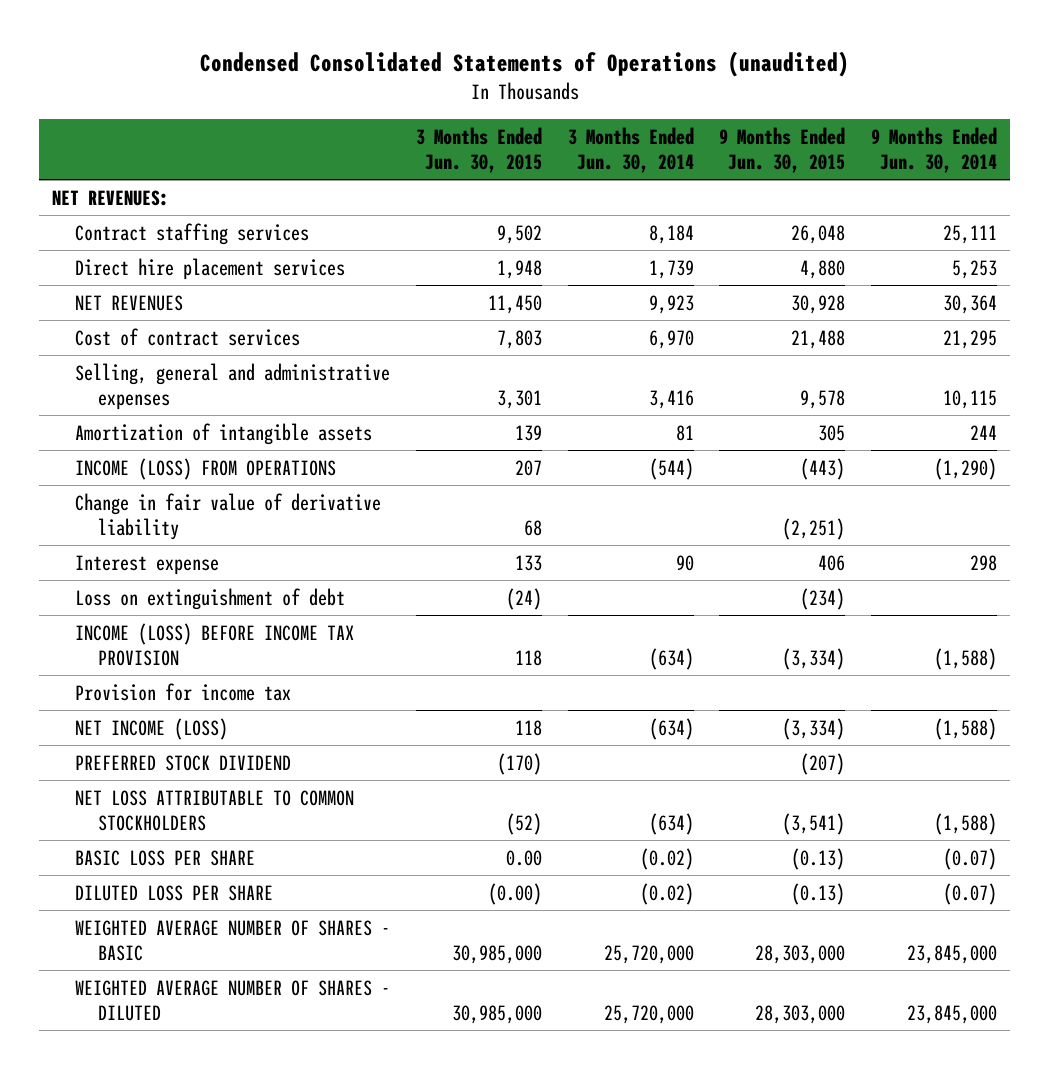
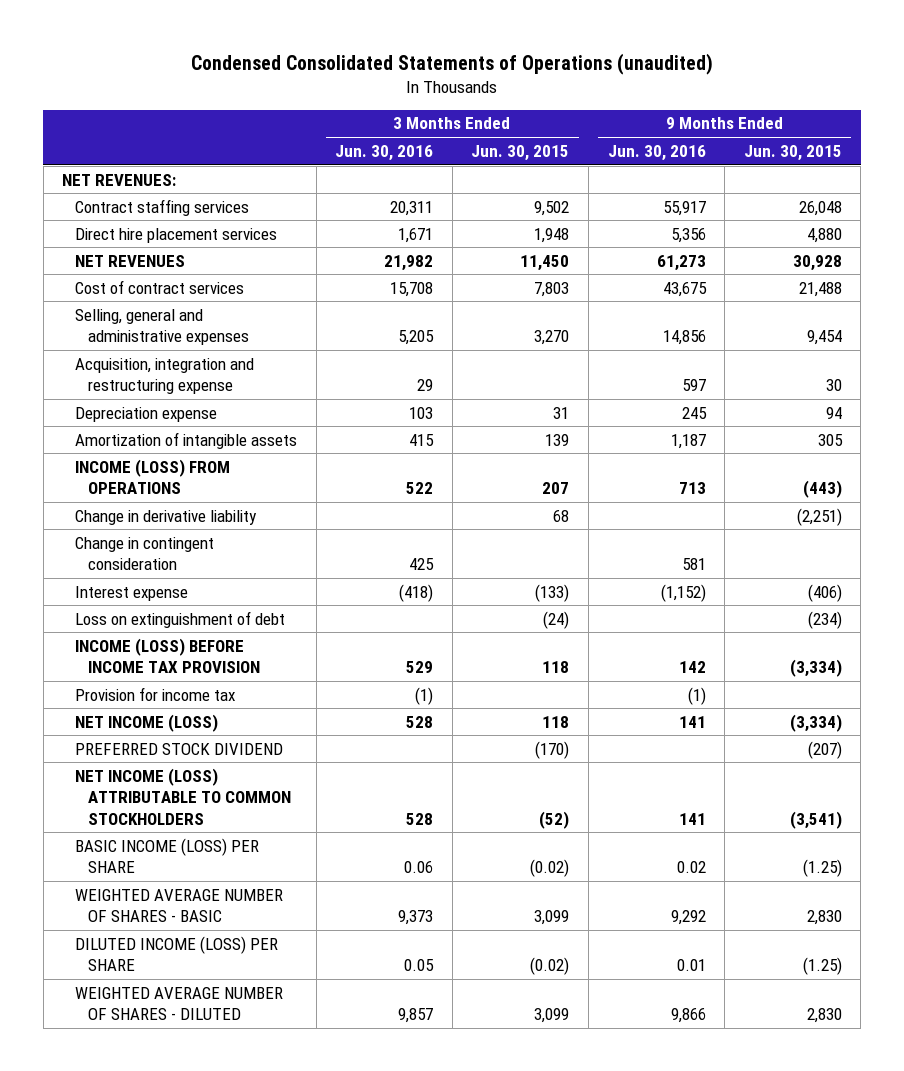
- | 3 Months Ended Jun. 30, 2015 | 3 Months Ended Jun. 30, 2014 | 9 Months Ended Jun. 30, 2015 | 9 Months Ended Jun. 30, 2014
+ | 3 Months Ended Jun. 30, 2016 | 3 Months Ended Jun. 30, 2015 | 9 Months Ended Jun. 30, 2016 | 9 Months Ended Jun. 30, 2015
- Selling, general and administrative expenses | 3,301 | 3,416 | 9,578 | 10,115
+ Selling, general and administrative expenses | 5,205 | 3,270 | 14,856 | 9,454
+ Acquisition, integration and restructuring expense | 29 | | 597 | 30
+ Depreciation expense | 103 | 31 | 245 | 94
- Change in fair value of derivative liability | 68 | | (2,251) |
- Interest expense | 133 | 90 | 406 | 298
+ Change in derivative liability | | 68 | | (2,251)
+ Change in contingent consideration | 425 | | 581 |
+ Interest expense | (418) | (133) | (1,152) | (406)
- NET LOSS ATTRIBUTABLE TO COMMON STOCKHOLDERS | (52) | (634) | (3,541) | (1,588)
- BASIC LOSS PER SHARE | 0.00 | (0.02) | (0.13) | (0.07)
- DILUTED LOSS PER SHARE | (0.00) | (0.02) | (0.13) | (0.07)
- WEIGHTED AVERAGE NUMBER OF SHARES - BASIC | 30,985,000 | 25,720,000 | 28,303,000 | 23,845,000
- WEIGHTED AVERAGE NUMBER OF SHARES - DILUTED | 30,985,000 | 25,720,000 | 28,303,000 | 23,845,000
+ NET INCOME (LOSS) ATTRIBUTABLE TO COMMON STOCKHOLDERS | 528 | (52) | 141 | (3,541)
+ BASIC INCOME (LOSS) PER SHARE | 0.06 | (0.02) | 0.02 | (1.25)
+ WEIGHTED AVERAGE NUMBER OF SHARES - BASIC | 9,373 | 3,099 | 9,292 | 2,830
+ DILUTED INCOME (LOSS) PER SHARE | 0.05 | (0.02) | 0.01 | (1.25)
+ WEIGHTED AVERAGE NUMBER OF SHARES - DILUTED | 9,857 | 3,099 | 9,866 | 2,830

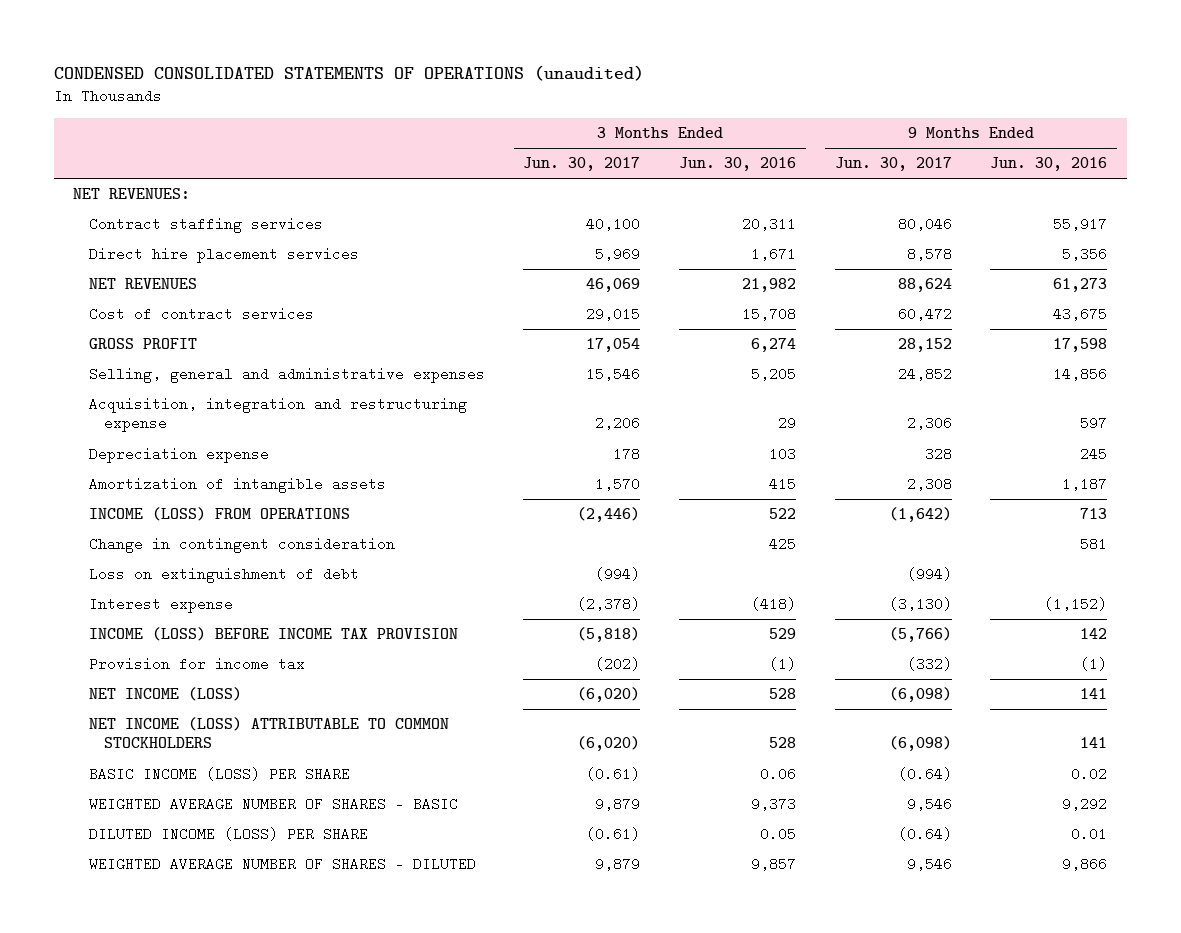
- Condensed Consolidated Statements of Operations (unaudited)
+ CONDENSED CONSOLIDATED STATEMENTS OF OPERATIONS (unaudited)
- | 3 Months Ended Jun. 30, 2016 | 3 Months Ended Jun. 30, 2015 | 9 Months Ended Jun. 30, 2016 | 9 Months Ended Jun. 30, 2015
+ | 3 Months Ended Jun. 30, 2017 | 3 Months Ended Jun. 30, 2016 | 9 Months Ended Jun. 30, 2017 | 9 Months Ended Jun. 30, 2016
+ GROSS PROFIT | 17,054 | 6,274 | 28,152 | 17,598
- Change in derivative liability | | 68 | | (2,251)
moved down: Interest expense | (2,378) | (418) | (3,130) | (1,152)
- PREFERRED STOCK DIVIDEND | | (170) | | (207)

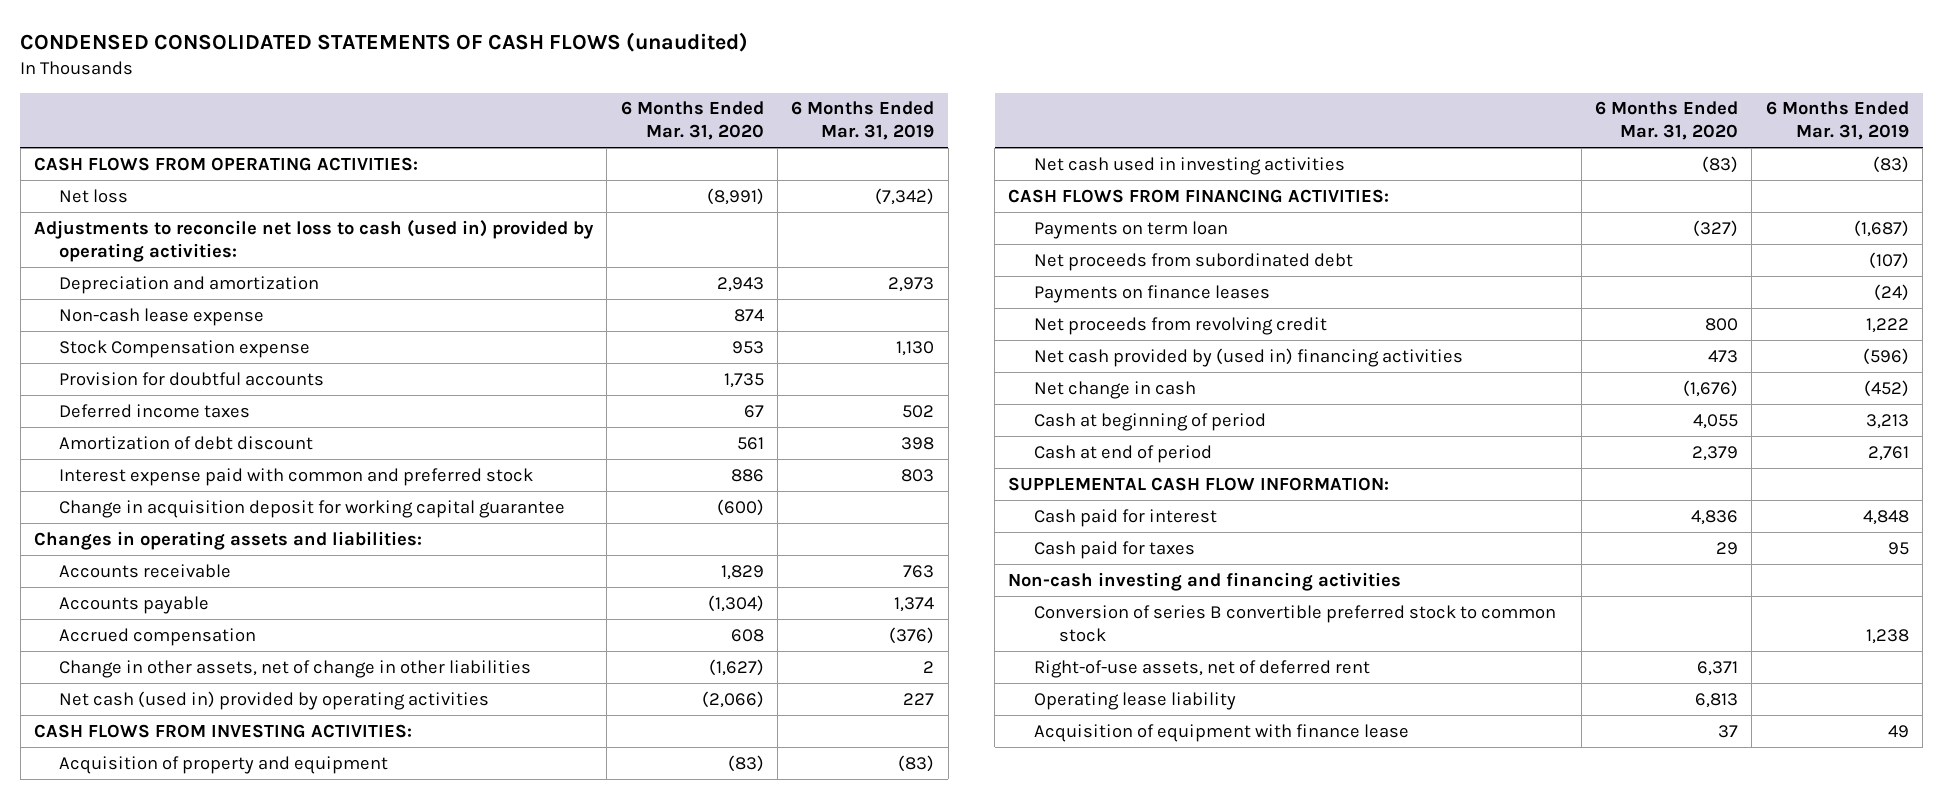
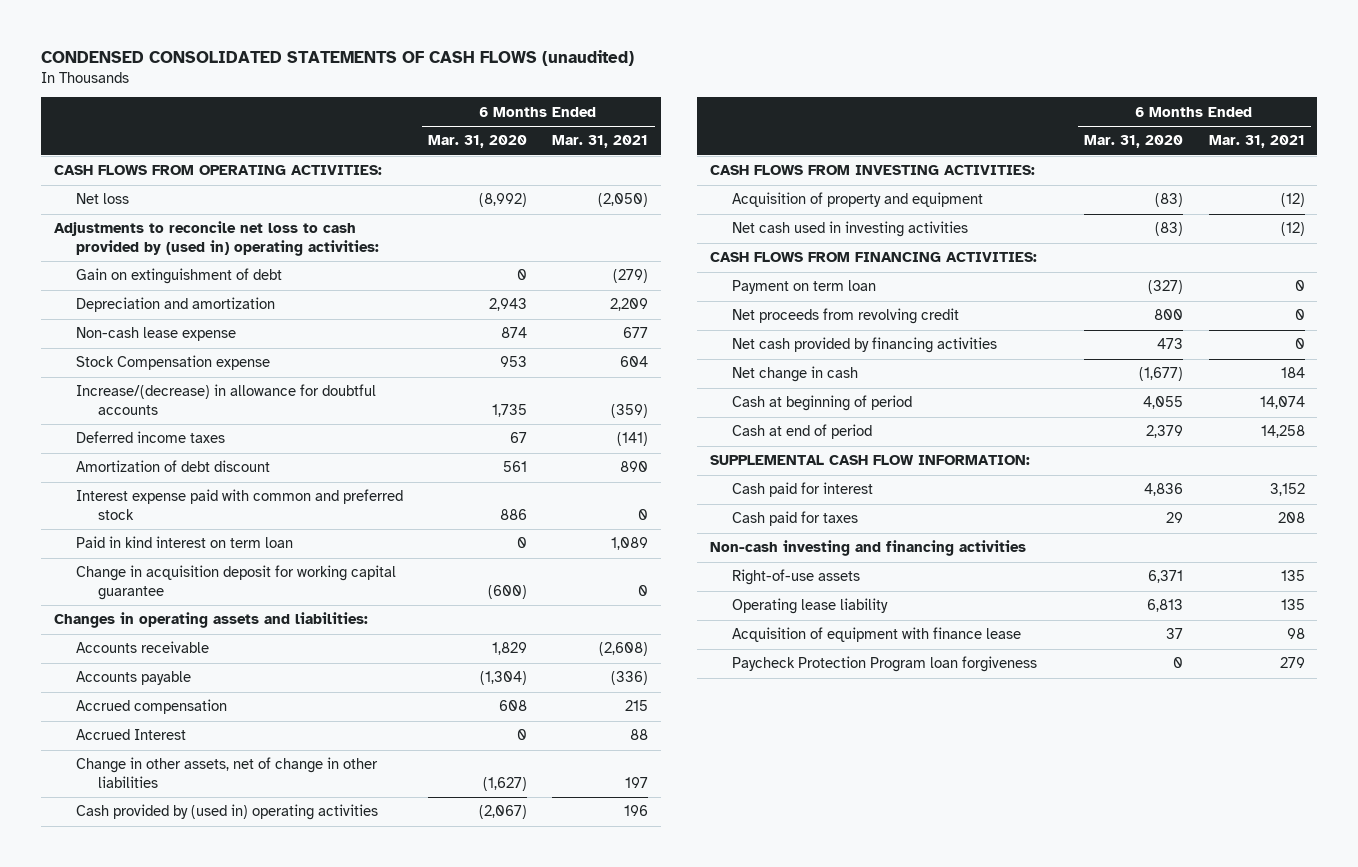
- | 6 Months Ended Mar. 31, 2020 | 6 Months Ended Mar. 31, 2019
+ | 6 Months Ended Mar. 31, 2020 | 6 Months Ended Mar. 31, 2021
- Net loss | (8,991) | (7,342)
- Adjustments to reconcile net loss to cash (used in) provided by operating activities:
+ Net loss | (8,992) | (2,050)
+ Adjustments to reconcile net loss to cash provided by (used in) operating activities:
+ Gain on extinguishment of debt | 0 | (279)
- Provision for doubtful accounts | 1,735 |
+ Increase/(decrease) in allowance for doubtful accounts | 1,735 | (359)
+ Paid in kind interest on term loan | 0 | 1,089
+ Accrued Interest | 0 | 88
- Net cash (used in) provided by operating activities | (2,066) | 227
+ Cash provided by (used in) operating activities | (2,067) | 196
- Payments on term loan | (327) | (1,687)
- Net proceeds from subordinated debt | | (107)
- Payments on finance leases | | (24)
+ Payment on term loan | (327) | 0
- Net cash provided by (used in) financing activities | 473 | (596)
- Net change in cash | (1,676) | (452)
+ Net cash provided by financing activities | 473 | 0
+ Net change in cash | (1,677) | 184
- Conversion of series B convertible preferred stock to common stock | | 1,238
- Right-of-use assets, net of deferred rent | 6,371 |
+ Right-of-use assets | 6,371 | 135
+ Paycheck Protection Program loan forgiveness | 0 | 279

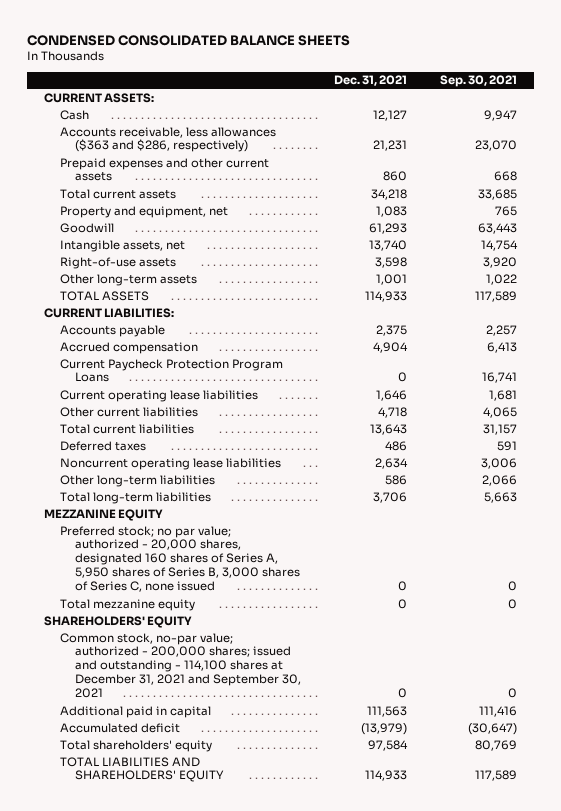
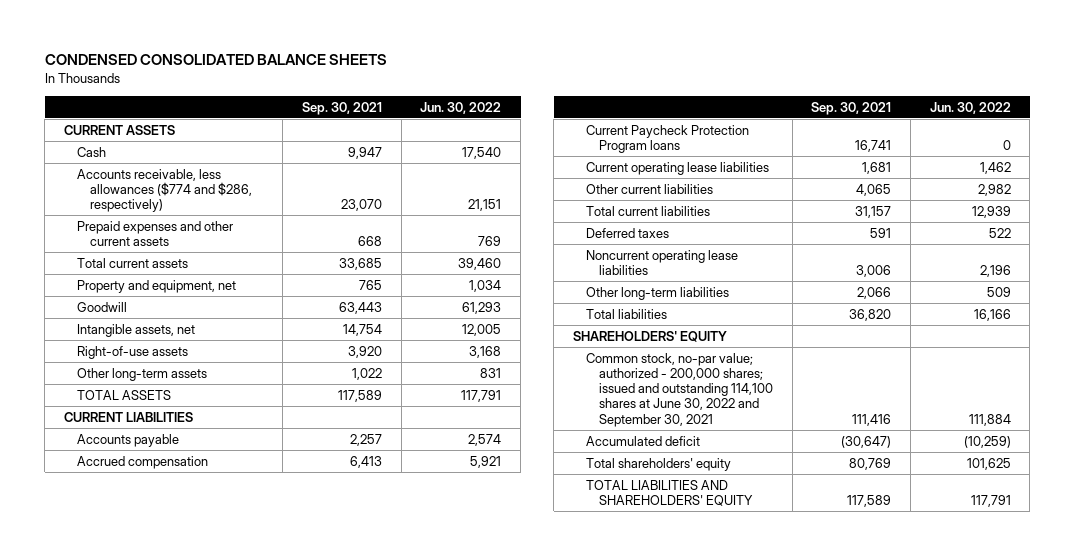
- | Dec. 31, 2021 | Sep. 30, 2021
+ | Sep. 30, 2021 | Jun. 30, 2022
- CURRENT ASSETS:
+ CURRENT ASSETS
- Accounts receivable, less allowances ($363 and $286, respectively) | 21,231 | 23,070
+ Accounts receivable, less allowances ($774 and $286, respectively) | 23,070 | 21,151
- CURRENT LIABILITIES:
+ CURRENT LIABILITIES
- Current Paycheck Protection Program Loans | 0 | 16,741
+ Current Paycheck Protection Program loans | 16,741 | 0
- Total long-term liabilities | 3,706 | 5,663
- MEZZANINE EQUITY
- Preferred stock; no par value; authorized - 20,000 shares, designated 160 shares of Series A, 5,950 shares of Series B, 3,000 shares of Series C, none issued | 0 | 0
- Total mezzanine equity | 0 | 0
+ Total liabilities | 36,820 | 16,166
- Common stock, no-par value; authorized - 200,000 shares; issued and outstanding - 114,100 shares at December 31, 2021 and September 30, 2021 | 0 | 0
- Additional paid in capital | 111,563 | 111,416
+ Common stock, no-par value; authorized - 200,000 shares; issued and outstanding 114,100 shares at June 30, 2022 and September 30, 2021 | 111,416 | 111,884

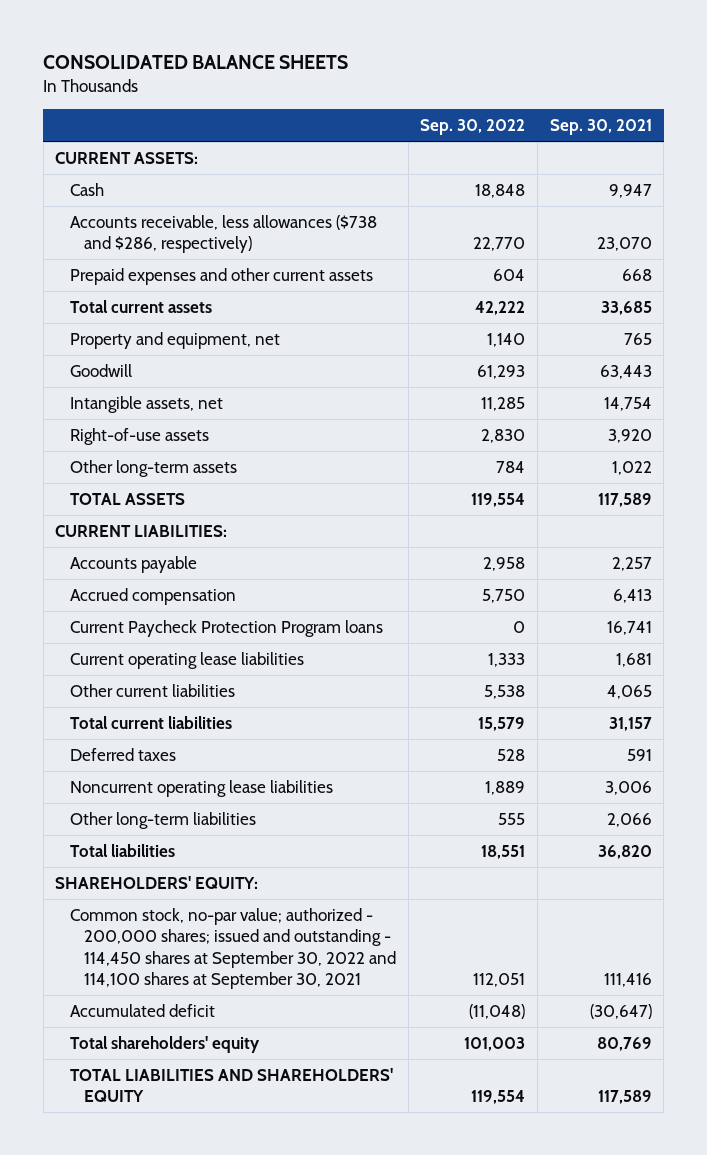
- CONDENSED CONSOLIDATED BALANCE SHEETS
+ CONSOLIDATED BALANCE SHEETS
- | Sep. 30, 2021 | Jun. 30, 2022
+ | Sep. 30, 2022 | Sep. 30, 2021
- CURRENT ASSETS
+ CURRENT ASSETS:
- Accounts receivable, less allowances ($774 and $286, respectively) | 23,070 | 21,151
+ Accounts receivable, less allowances ($738 and $286, respectively) | 22,770 | 23,070
- CURRENT LIABILITIES
+ CURRENT LIABILITIES:
- SHAREHOLDERS' EQUITY
- Common stock, no-par value; authorized - 200,000 shares; issued and outstanding 114,100 shares at June 30, 2022 and September 30, 2021 | 111,416 | 111,884
+ SHAREHOLDERS' EQUITY:
+ Common stock, no-par value; authorized - 200,000 shares; issued and outstanding - 114,450 shares at September 30, 2022 and 114,100 shares at September 30, 2021 | 112,051 | 111,416

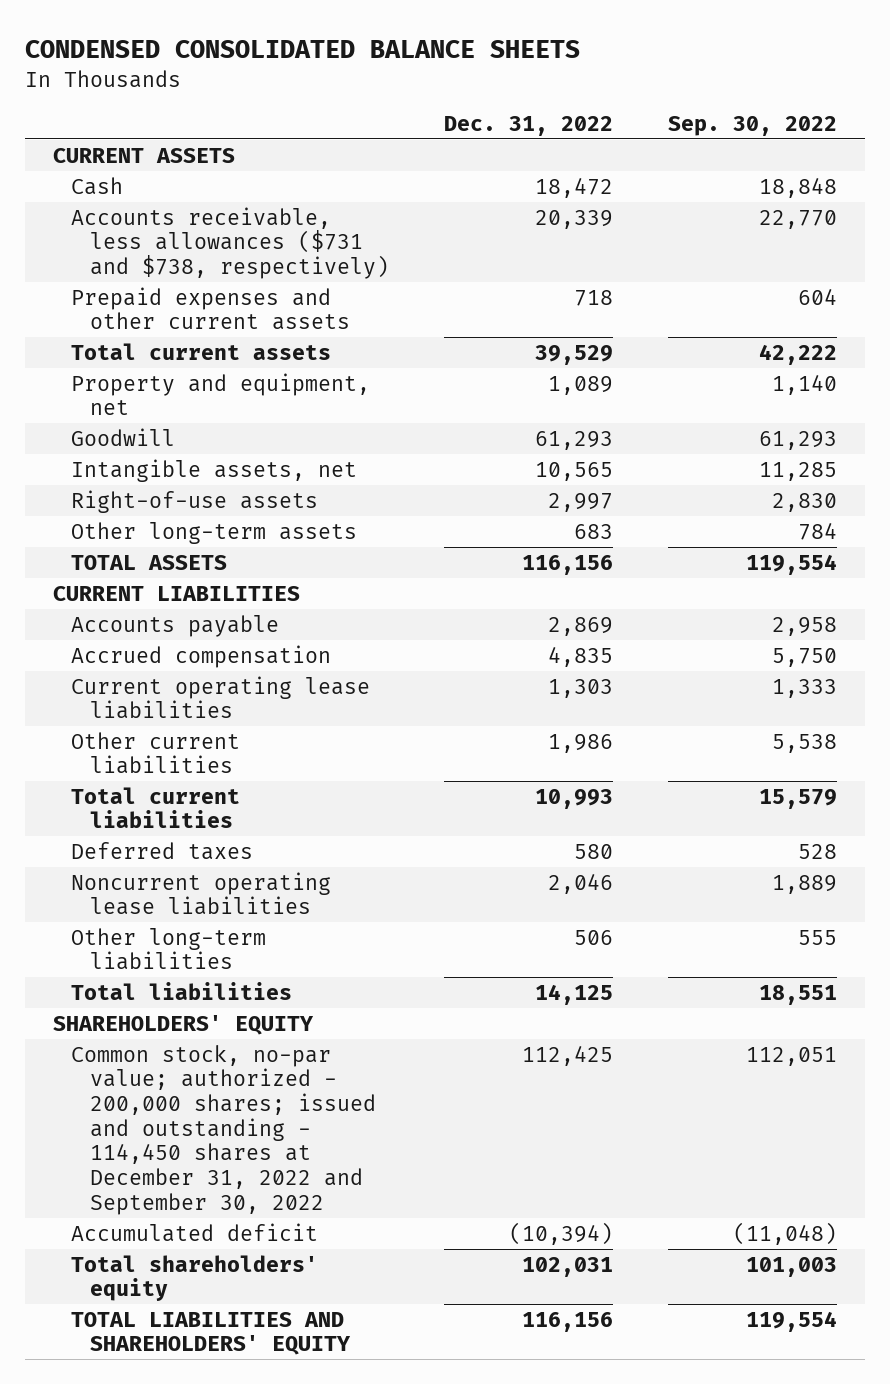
- CONSOLIDATED BALANCE SHEETS
+ CONDENSED CONSOLIDATED BALANCE SHEETS
- | Sep. 30, 2022 | Sep. 30, 2021
+ | Dec. 31, 2022 | Sep. 30, 2022
- CURRENT ASSETS:
+ CURRENT ASSETS
- Accounts receivable, less allowances ($738 and $286, respectively) | 22,770 | 23,070
+ Accounts receivable, less allowances ($731 and $738, respectively) | 20,339 | 22,770
- CURRENT LIABILITIES:
+ CURRENT LIABILITIES
- Current Paycheck Protection Program loans | 0 | 16,741
- SHAREHOLDERS' EQUITY:
- Common stock, no-par value; authorized - 200,000 shares; issued and outstanding - 114,450 shares at September 30, 2022 and 114,100 shares at September 30, 2021 | 112,051 | 111,416
+ SHAREHOLDERS' EQUITY
+ Common stock, no-par value; authorized - 200,000 shares; issued and outstanding - 114,450 shares at December 31, 2022 and September 30, 2022 | 112,425 | 112,051

